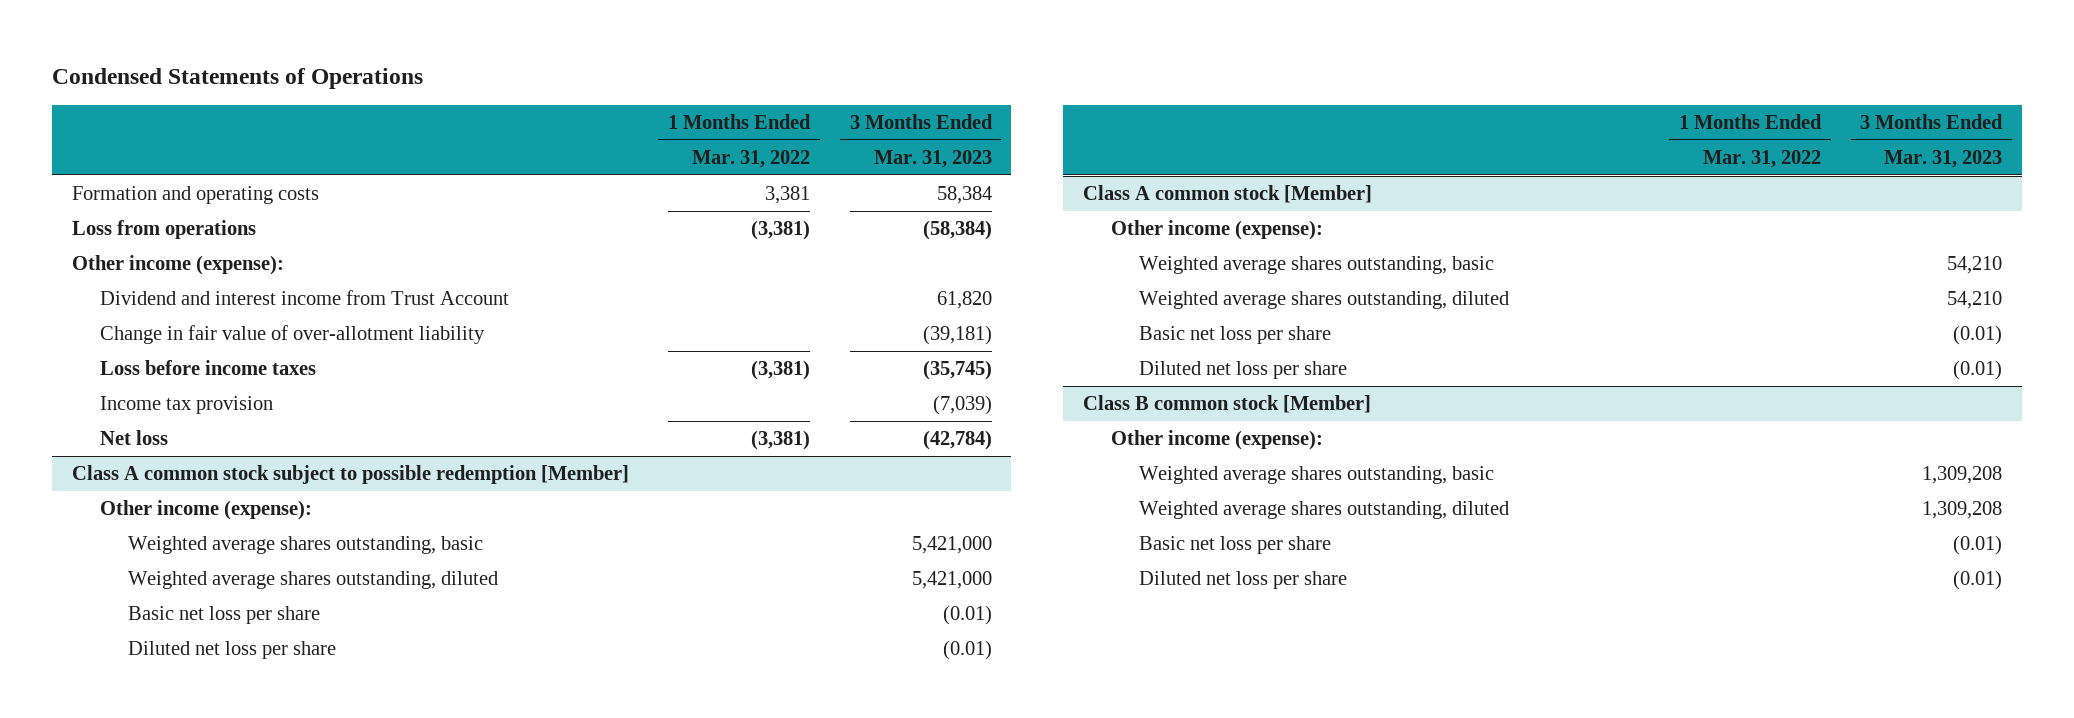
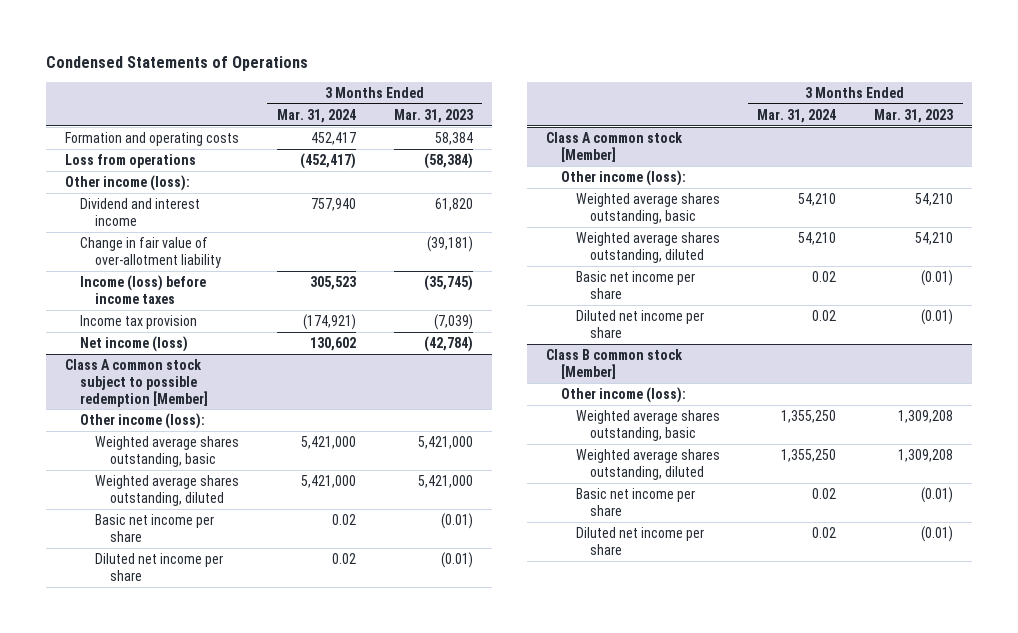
- | 1 Months Ended Mar. 31, 2022 | 3 Months Ended Mar. 31, 2023
+ | 3 Months Ended Mar. 31, 2024 | 3 Months Ended Mar. 31, 2023
- Other income (expense):
- Dividend and interest income from Trust Account | | 61,820
+ Other income (loss):
+ Dividend and interest income | 757,940 | 61,820
- Loss before income taxes | (3,381) | (35,745)
+ Income (loss) before income taxes | 305,523 | (35,745)
- Net loss | (3,381) | (42,784)
+ Net income (loss) | 130,602 | (42,784)
@ Class A common stock subject to possible redemption [Member]
- Other income (expense):
+ Other income (loss):
- Basic net loss per share | | (0.01)
- Diluted net loss per share | | (0.01)
+ Basic net income per share | 0.02 | (0.01)
+ Diluted net income per share | 0.02 | (0.01)
@ Class A common stock [Member]
- Other income (expense):
+ Other income (loss):
- Basic net loss per share | | (0.01)
- Diluted net loss per share | | (0.01)
+ Basic net income per share | 0.02 | (0.01)
+ Diluted net income per share | 0.02 | (0.01)
@ Class B common stock [Member]
- Other income (expense):
+ Other income (loss):
- Basic net loss per share | | (0.01)
- Diluted net loss per share | | (0.01)
+ Basic net income per share | 0.02 | (0.01)
+ Diluted net income per share | 0.02 | (0.01)

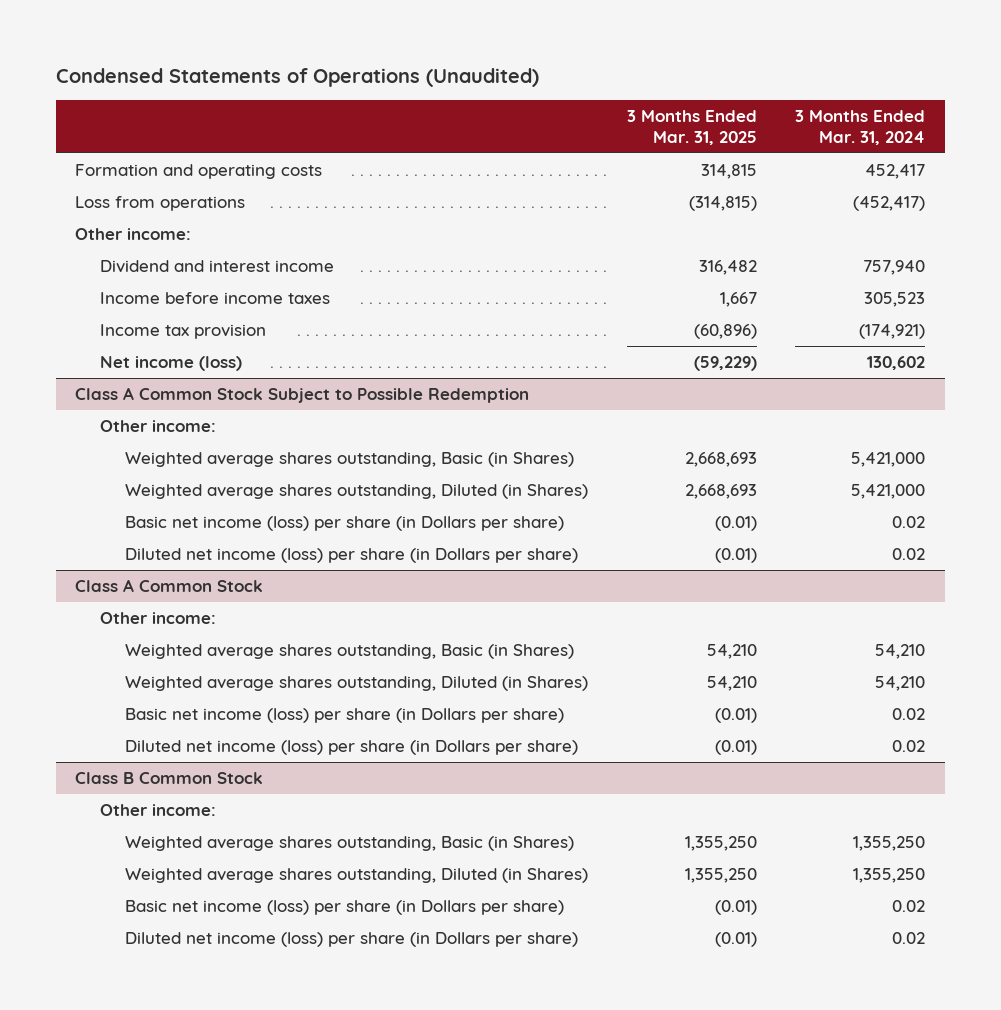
- Condensed Statements of Operations
+ Condensed Statements of Operations (Unaudited)
- | 3 Months Ended Mar. 31, 2024 | 3 Months Ended Mar. 31, 2023
+ | 3 Months Ended Mar. 31, 2025 | 3 Months Ended Mar. 31, 2024
- Other income (loss):
+ Other income:
- Change in fair value of over-allotment liability | | (39,181)
- Income (loss) before income taxes | 305,523 | (35,745)
+ Income before income taxes | 1,667 | 305,523
- Class A common stock subject to possible redemption [Member]
- Other income (loss):
- Weighted average shares outstanding, basic | 5,421,000 | 5,421,000
- Weighted average shares outstanding, diluted | 5,421,000 | 5,421,000
- Basic net income per share | 0.02 | (0.01)
- Diluted net income per share | 0.02 | (0.01)
- Class A common stock [Member]
- Other income (loss):
- Weighted average shares outstanding, basic | 54,210 | 54,210
- Weighted average shares outstanding, diluted | 54,210 | 54,210
- Basic net income per share | 0.02 | (0.01)
- Diluted net income per share | 0.02 | (0.01)
- Class B common stock [Member]
- Other income (loss):
- Weighted average shares outstanding, basic | 1,355,250 | 1,309,208
- Weighted average shares outstanding, diluted | 1,355,250 | 1,309,208
- Basic net income per share | 0.02 | (0.01)
- Diluted net income per share | 0.02 | (0.01)
+ Class A Common Stock Subject to Possible Redemption
+ Other income:
+ Weighted average shares outstanding, Basic (in Shares) | 2,668,693 | 5,421,000
+ Weighted average shares outstanding, Diluted (in Shares) | 2,668,693 | 5,421,000
+ Basic net income (loss) per share (in Dollars per share) | (0.01) | 0.02
+ Diluted net income (loss) per share (in Dollars per share) | (0.01) | 0.02
+ Class A Common Stock
+ Other income:
+ Weighted average shares outstanding, Basic (in Shares) | 54,210 | 54,210
+ Weighted average shares outstanding, Diluted (in Shares) | 54,210 | 54,210
+ Basic net income (loss) per share (in Dollars per share) | (0.01) | 0.02
+ Diluted net income (loss) per share (in Dollars per share) | (0.01) | 0.02
+ Class B Common Stock
+ Other income:
+ Weighted average shares outstanding, Basic (in Shares) | 1,355,250 | 1,355,250
+ Weighted average shares outstanding, Diluted (in Shares) | 1,355,250 | 1,355,250
+ Basic net income (loss) per share (in Dollars per share) | (0.01) | 0.02
+ Diluted net income (loss) per share (in Dollars per share) | (0.01) | 0.02

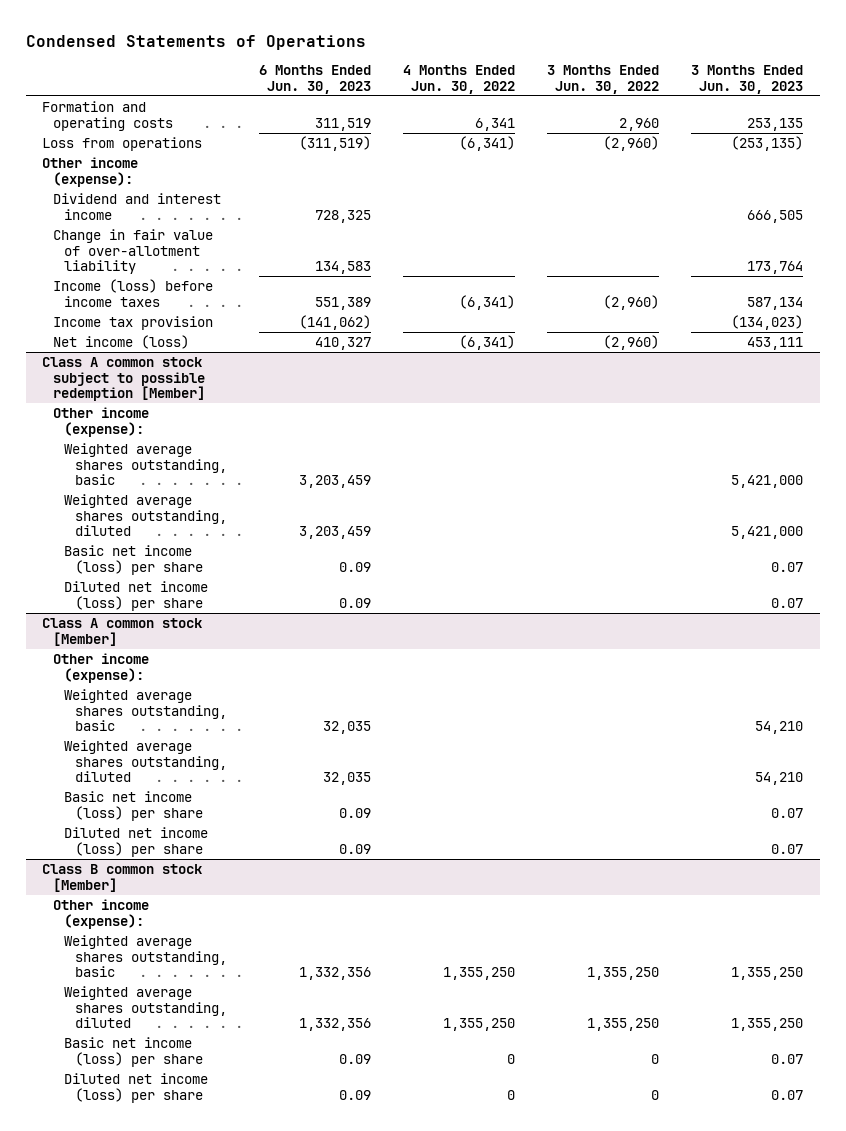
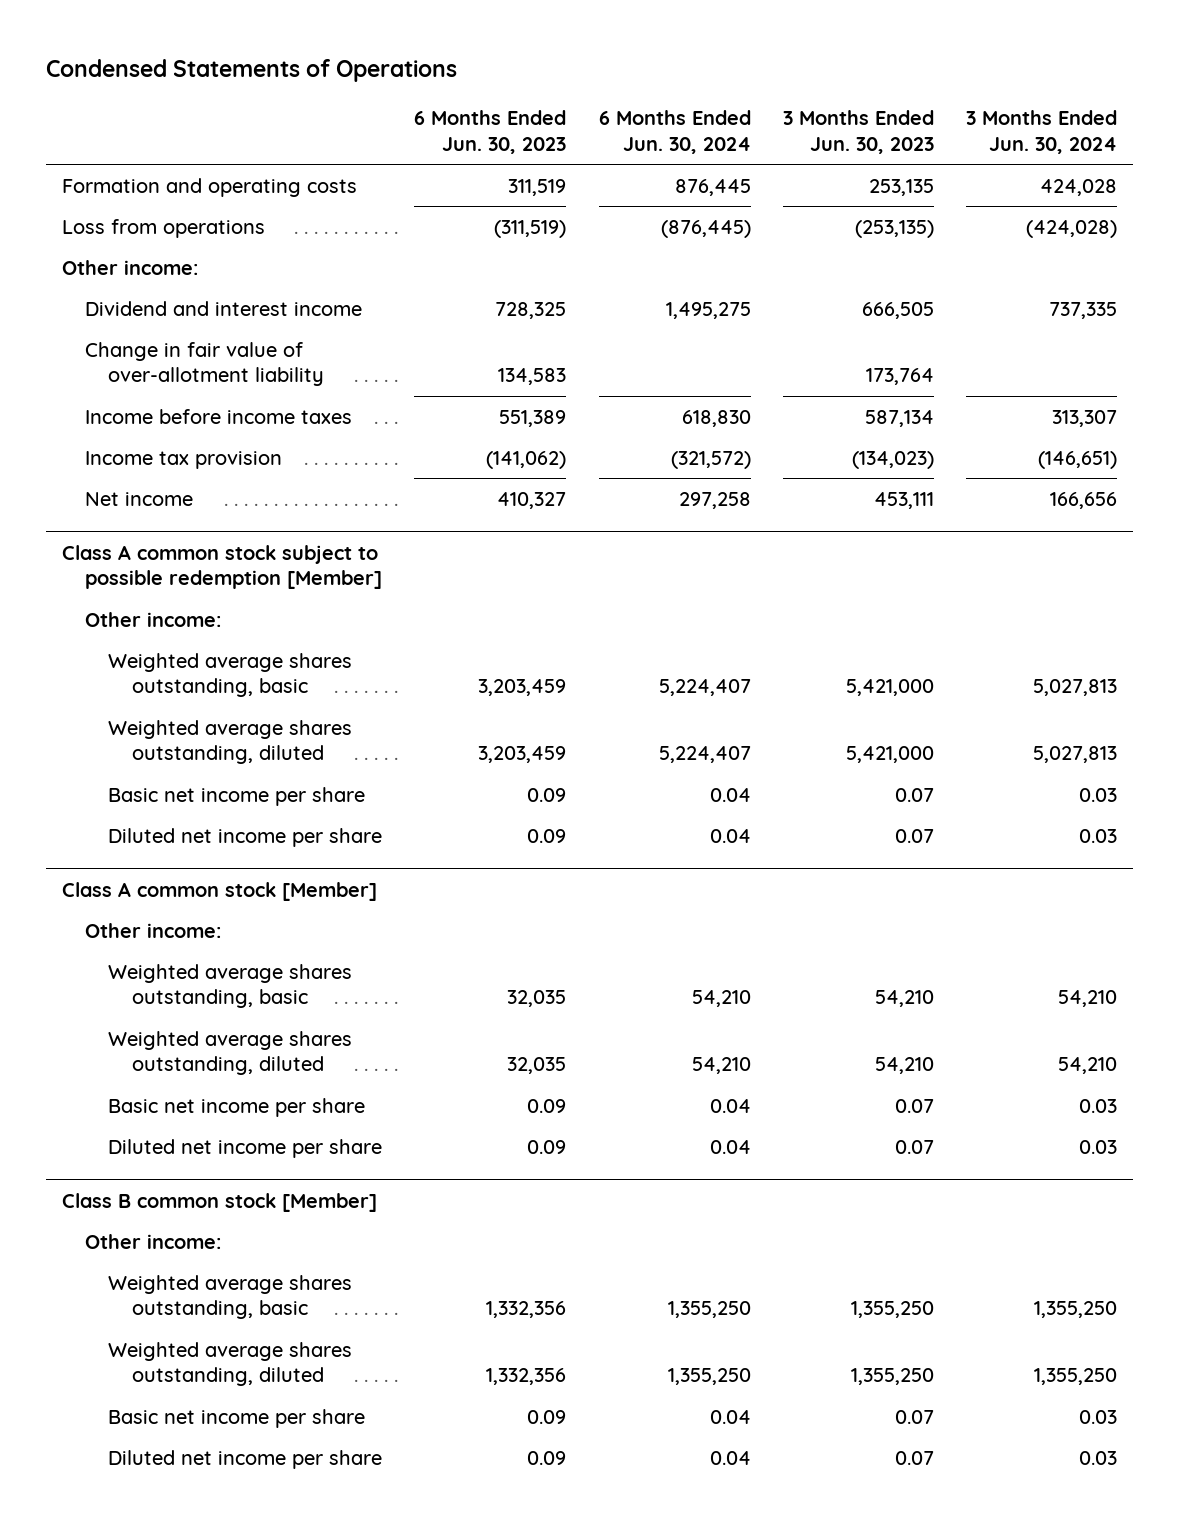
- | 6 Months Ended Jun. 30, 2023 | 4 Months Ended Jun. 30, 2022 | 3 Months Ended Jun. 30, 2022 | 3 Months Ended Jun. 30, 2023
+ | 6 Months Ended Jun. 30, 2023 | 6 Months Ended Jun. 30, 2024 | 3 Months Ended Jun. 30, 2023 | 3 Months Ended Jun. 30, 2024
- Other income (expense):
+ Other income:
- Income (loss) before income taxes | 551,389 | (6,341) | (2,960) | 587,134
+ Income before income taxes | 551,389 | 618,830 | 587,134 | 313,307
- Net income (loss) | 410,327 | (6,341) | (2,960) | 453,111
+ Net income | 410,327 | 297,258 | 453,111 | 166,656
@ Class A common stock subject to possible redemption [Member]
- Other income (expense):
+ Other income:
- Basic net income (loss) per share | 0.09 | | | 0.07
- Diluted net income (loss) per share | 0.09 | | | 0.07
+ Basic net income per share | 0.09 | 0.04 | 0.07 | 0.03
+ Diluted net income per share | 0.09 | 0.04 | 0.07 | 0.03
@ Class A common stock [Member]
- Other income (expense):
+ Other income:
- Basic net income (loss) per share | 0.09 | | | 0.07
- Diluted net income (loss) per share | 0.09 | | | 0.07
+ Basic net income per share | 0.09 | 0.04 | 0.07 | 0.03
+ Diluted net income per share | 0.09 | 0.04 | 0.07 | 0.03
@ Class B common stock [Member]
- Other income (expense):
+ Other income:
- Basic net income (loss) per share | 0.09 | 0 | 0 | 0.07
- Diluted net income (loss) per share | 0.09 | 0 | 0 | 0.07
+ Basic net income per share | 0.09 | 0.04 | 0.07 | 0.03
+ Diluted net income per share | 0.09 | 0.04 | 0.07 | 0.03

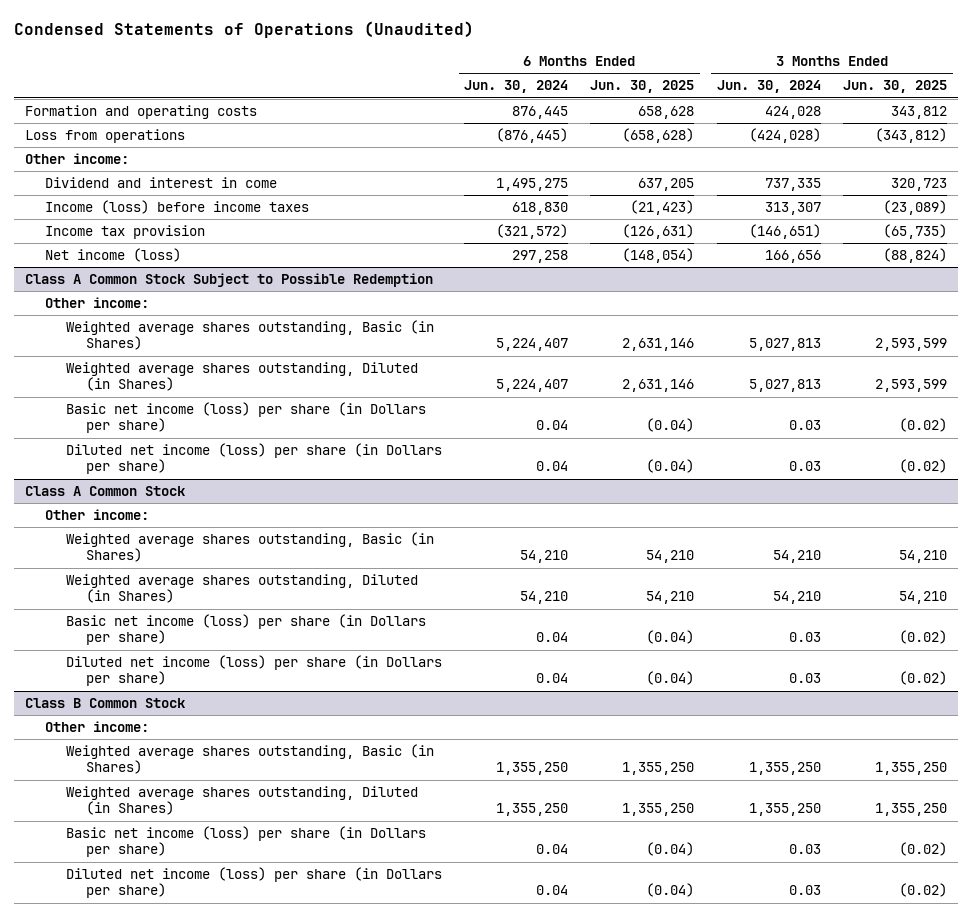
- Condensed Statements of Operations
+ Condensed Statements of Operations (Unaudited)
- | 6 Months Ended Jun. 30, 2023 | 6 Months Ended Jun. 30, 2024 | 3 Months Ended Jun. 30, 2023 | 3 Months Ended Jun. 30, 2024
+ | 6 Months Ended Jun. 30, 2024 | 6 Months Ended Jun. 30, 2025 | 3 Months Ended Jun. 30, 2024 | 3 Months Ended Jun. 30, 2025
- Dividend and interest income | 728,325 | 1,495,275 | 666,505 | 737,335
- Change in fair value of over-allotment liability | 134,583 | | 173,764 |
- Income before income taxes | 551,389 | 618,830 | 587,134 | 313,307
+ Dividend and interest in come | 1,495,275 | 637,205 | 737,335 | 320,723
+ Income (loss) before income taxes | 618,830 | (21,423) | 313,307 | (23,089)
- Net income | 410,327 | 297,258 | 453,111 | 166,656
- Class A common stock subject to possible redemption [Member]
+ Net income (loss) | 297,258 | (148,054) | 166,656 | (88,824)
+ Class A Common Stock Subject to Possible Redemption
- Weighted average shares outstanding, basic | 3,203,459 | 5,224,407 | 5,421,000 | 5,027,813
- Weighted average shares outstanding, diluted | 3,203,459 | 5,224,407 | 5,421,000 | 5,027,813
- Basic net income per share | 0.09 | 0.04 | 0.07 | 0.03
- Diluted net income per share | 0.09 | 0.04 | 0.07 | 0.03
- Class A common stock [Member]
+ Weighted average shares outstanding, Basic (in Shares) | 5,224,407 | 2,631,146 | 5,027,813 | 2,593,599
+ Weighted average shares outstanding, Diluted (in Shares) | 5,224,407 | 2,631,146 | 5,027,813 | 2,593,599
+ Basic net income (loss) per share (in Dollars per share) | 0.04 | (0.04) | 0.03 | (0.02)
+ Diluted net income (loss) per share (in Dollars per share) | 0.04 | (0.04) | 0.03 | (0.02)
+ Class A Common Stock
- Weighted average shares outstanding, basic | 32,035 | 54,210 | 54,210 | 54,210
- Weighted average shares outstanding, diluted | 32,035 | 54,210 | 54,210 | 54,210
- Basic net income per share | 0.09 | 0.04 | 0.07 | 0.03
- Diluted net income per share | 0.09 | 0.04 | 0.07 | 0.03
- Class B common stock [Member]
+ Weighted average shares outstanding, Basic (in Shares) | 54,210 | 54,210 | 54,210 | 54,210
+ Weighted average shares outstanding, Diluted (in Shares) | 54,210 | 54,210 | 54,210 | 54,210
+ Basic net income (loss) per share (in Dollars per share) | 0.04 | (0.04) | 0.03 | (0.02)
+ Diluted net income (loss) per share (in Dollars per share) | 0.04 | (0.04) | 0.03 | (0.02)
+ Class B Common Stock
- Weighted average shares outstanding, basic | 1,332,356 | 1,355,250 | 1,355,250 | 1,355,250
- Weighted average shares outstanding, diluted | 1,332,356 | 1,355,250 | 1,355,250 | 1,355,250
- Basic net income per share | 0.09 | 0.04 | 0.07 | 0.03
- Diluted net income per share | 0.09 | 0.04 | 0.07 | 0.03
+ Weighted average shares outstanding, Basic (in Shares) | 1,355,250 | 1,355,250 | 1,355,250 | 1,355,250
+ Weighted average shares outstanding, Diluted (in Shares) | 1,355,250 | 1,355,250 | 1,355,250 | 1,355,250
+ Basic net income (loss) per share (in Dollars per share) | 0.04 | (0.04) | 0.03 | (0.02)
+ Diluted net income (loss) per share (in Dollars per share) | 0.04 | (0.04) | 0.03 | (0.02)

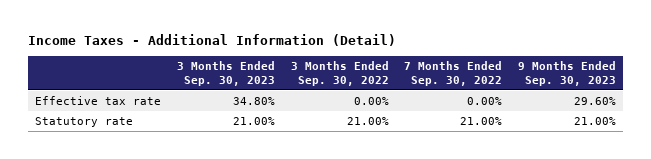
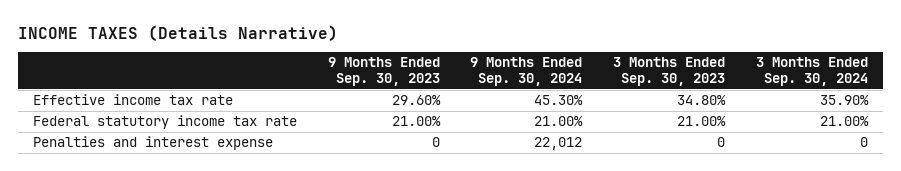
- Income Taxes - Additional Information (Detail)
+ INCOME TAXES (Details Narrative)
- | 3 Months Ended Sep. 30, 2023 | 3 Months Ended Sep. 30, 2022 | 7 Months Ended Sep. 30, 2022 | 9 Months Ended Sep. 30, 2023
+ | 9 Months Ended Sep. 30, 2023 | 9 Months Ended Sep. 30, 2024 | 3 Months Ended Sep. 30, 2023 | 3 Months Ended Sep. 30, 2024
- Effective tax rate | 34.80% | 0.00% | 0.00% | 29.60%
- Statutory rate | 21.00% | 21.00% | 21.00% | 21.00%
+ Effective income tax rate | 29.60% | 45.30% | 34.80% | 35.90%
+ Federal statutory income tax rate | 21.00% | 21.00% | 21.00% | 21.00%
+ Penalties and interest expense | 0 | 22,012 | 0 | 0

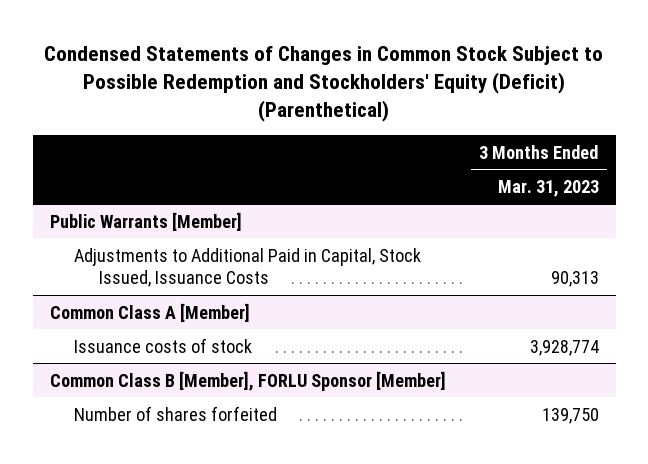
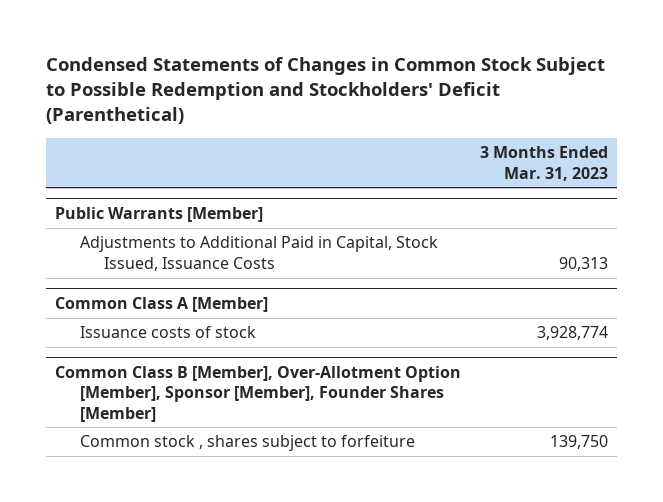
- Condensed Statements of Changes in Common Stock Subject to Possible Redemption and Stockholders' Equity (Deficit) (Parenthetical)
+ Condensed Statements of Changes in Common Stock Subject to Possible Redemption and Stockholders' Deficit (Parenthetical)
- Common Class B [Member], FORLU Sponsor [Member]
- Number of shares forfeited | 139,750
+ Common Class B [Member], Over-Allotment Option [Member], Sponsor [Member], Founder Shares [Member]
+ Common stock , shares subject to forfeiture | 139,750

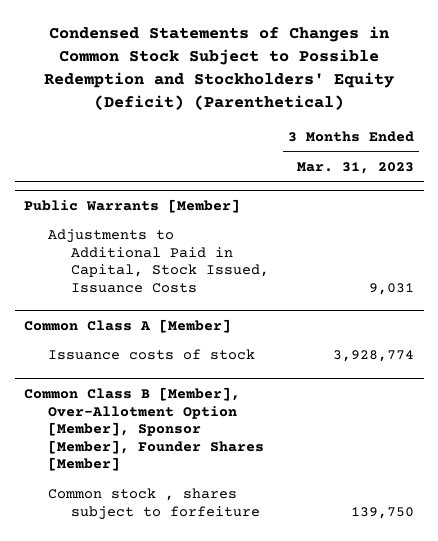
- Condensed Statements of Changes in Common Stock Subject to Possible Redemption and Stockholders' Deficit (Parenthetical)
+ Condensed Statements of Changes in Common Stock Subject to Possible Redemption and Stockholders' Equity (Deficit) (Parenthetical)
@ Public Warrants [Member]
- Adjustments to Additional Paid in Capital, Stock Issued, Issuance Costs | 90,313
+ Adjustments to Additional Paid in Capital, Stock Issued, Issuance Costs | 9,031

